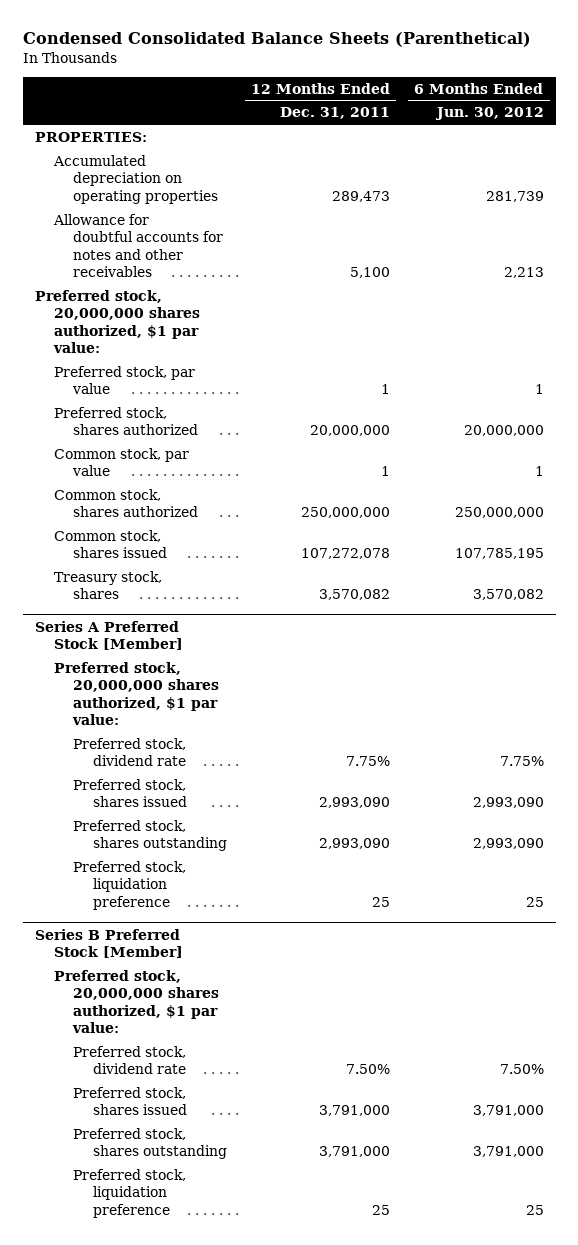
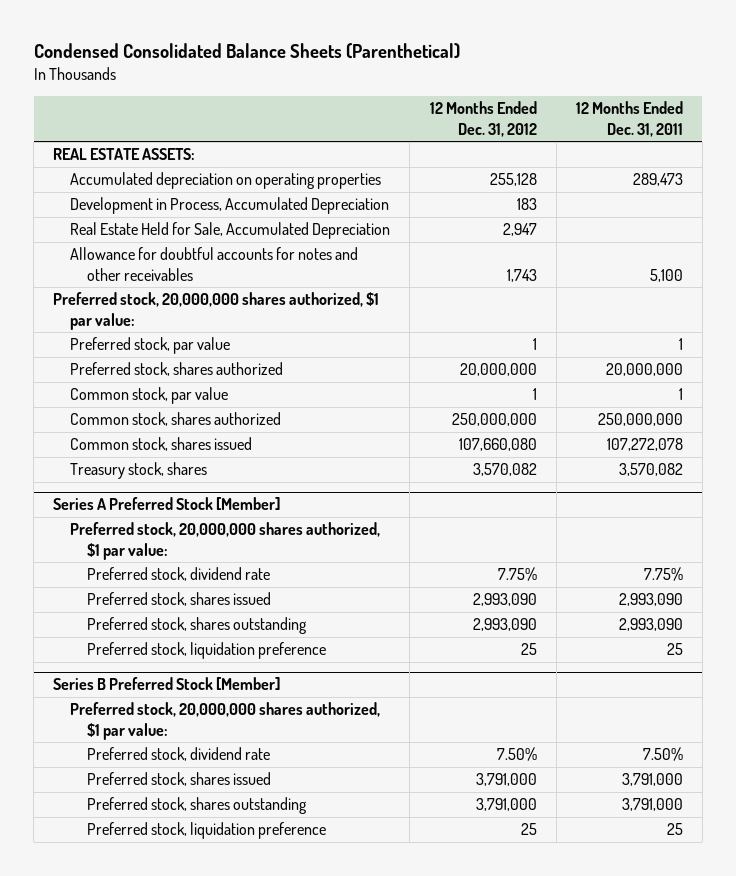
- | 12 Months Ended Dec. 31, 2011 | 6 Months Ended Jun. 30, 2012
+ | 12 Months Ended Dec. 31, 2012 | 12 Months Ended Dec. 31, 2011
- PROPERTIES:
+ REAL ESTATE ASSETS:
+ Development in Process, Accumulated Depreciation | 183 |
+ Real Estate Held for Sale, Accumulated Depreciation | 2,947 |

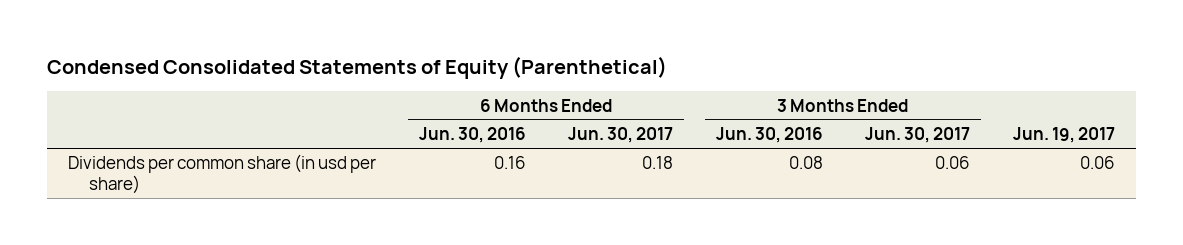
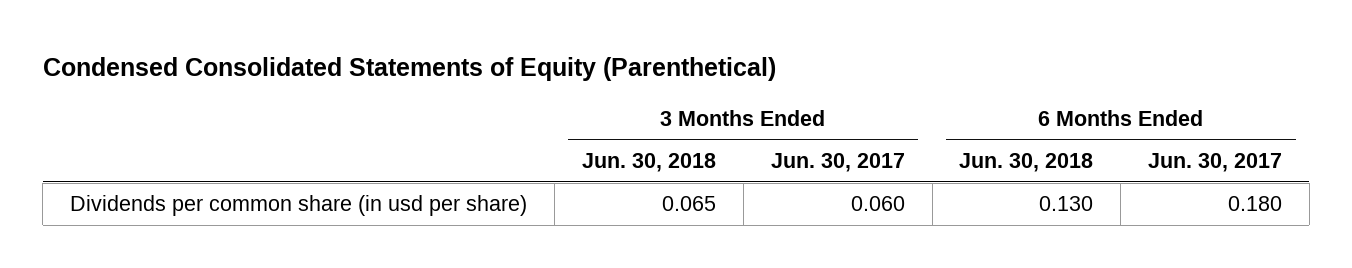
- | 6 Months Ended Jun. 30, 2016 | 6 Months Ended Jun. 30, 2017 | 3 Months Ended Jun. 30, 2016 | 3 Months Ended Jun. 30, 2017 | Jun. 19, 2017
+ | 3 Months Ended Jun. 30, 2018 | 3 Months Ended Jun. 30, 2017 | 6 Months Ended Jun. 30, 2018 | 6 Months Ended Jun. 30, 2017
- Dividends per common share (in usd per share) | 0.16 | 0.18 | 0.08 | 0.06 | 0.06
+ Dividends per common share (in usd per share) | 0.065 | 0.060 | 0.130 | 0.180

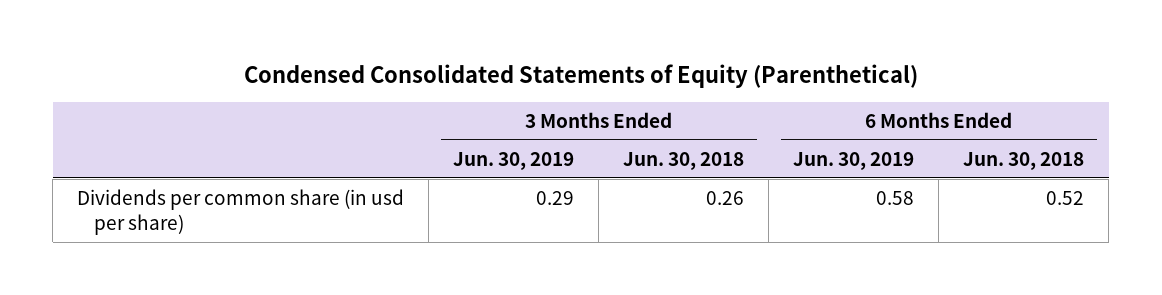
- | 3 Months Ended Jun. 30, 2018 | 3 Months Ended Jun. 30, 2017 | 6 Months Ended Jun. 30, 2018 | 6 Months Ended Jun. 30, 2017
+ | 3 Months Ended Jun. 30, 2019 | 3 Months Ended Jun. 30, 2018 | 6 Months Ended Jun. 30, 2019 | 6 Months Ended Jun. 30, 2018
- Dividends per common share (in usd per share) | 0.065 | 0.060 | 0.130 | 0.180
+ Dividends per common share (in usd per share) | 0.29 | 0.26 | 0.58 | 0.52

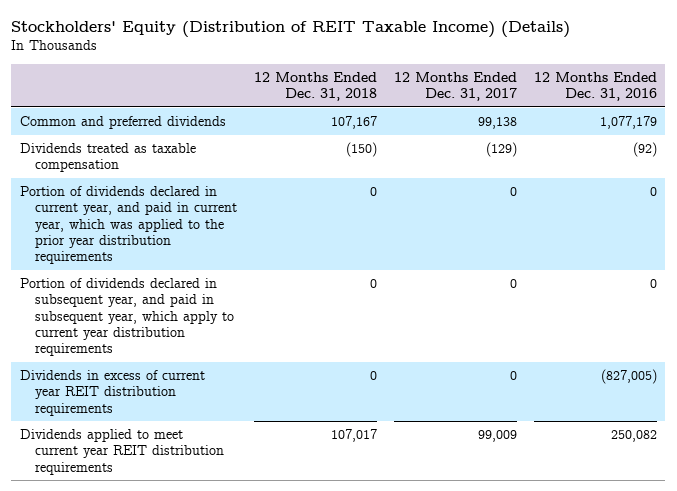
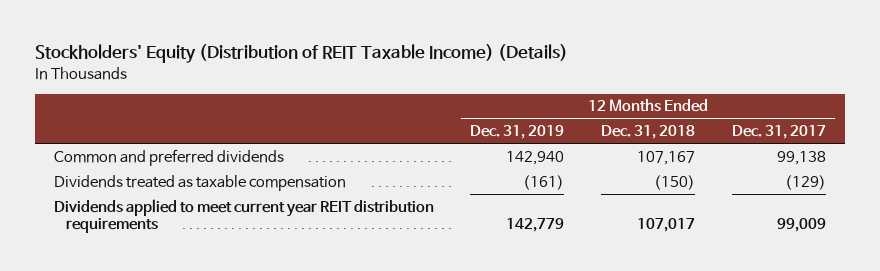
- | 12 Months Ended Dec. 31, 2018 | 12 Months Ended Dec. 31, 2017 | 12 Months Ended Dec. 31, 2016
+ | 12 Months Ended Dec. 31, 2019 | 12 Months Ended Dec. 31, 2018 | 12 Months Ended Dec. 31, 2017
- Portion of dividends declared in current year, and paid in current year, which was applied to the prior year distribution requirements | 0 | 0 | 0
- Portion of dividends declared in subsequent year, and paid in subsequent year, which apply to current year distribution requirements | 0 | 0 | 0
- Dividends in excess of current year REIT distribution requirements | 0 | 0 | (827,005)

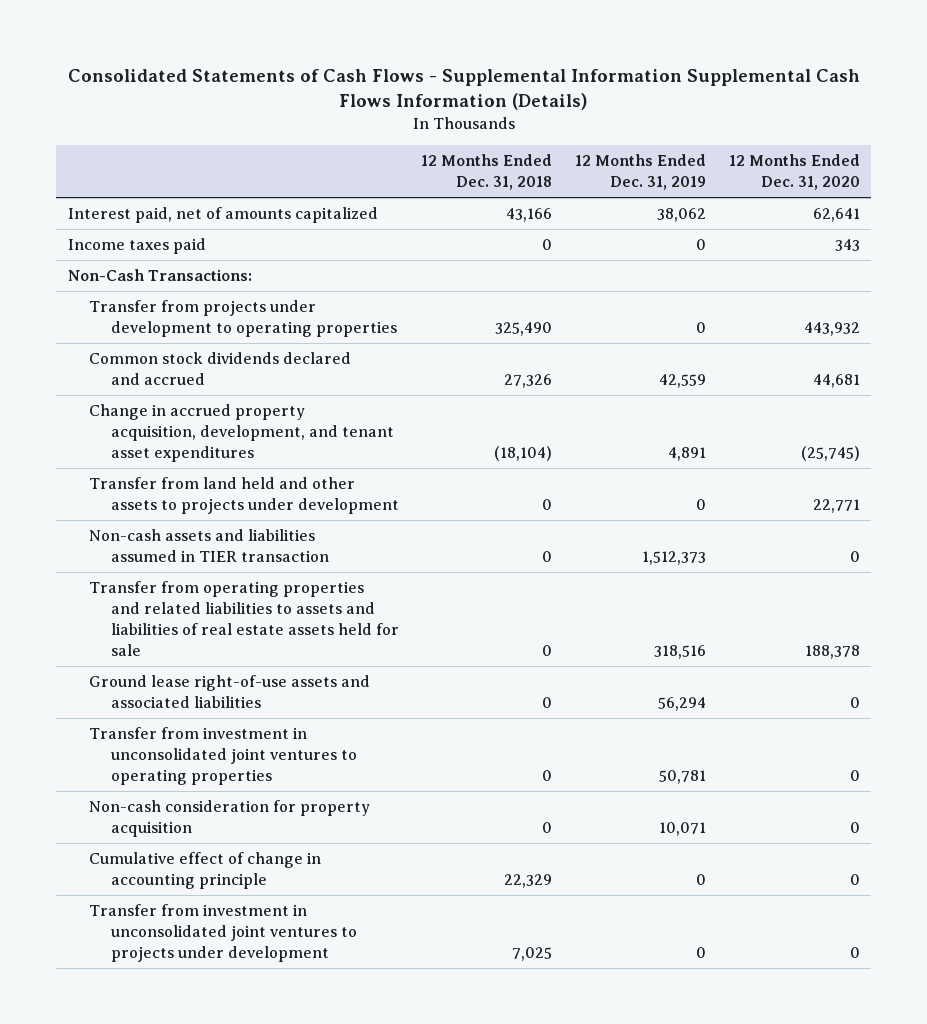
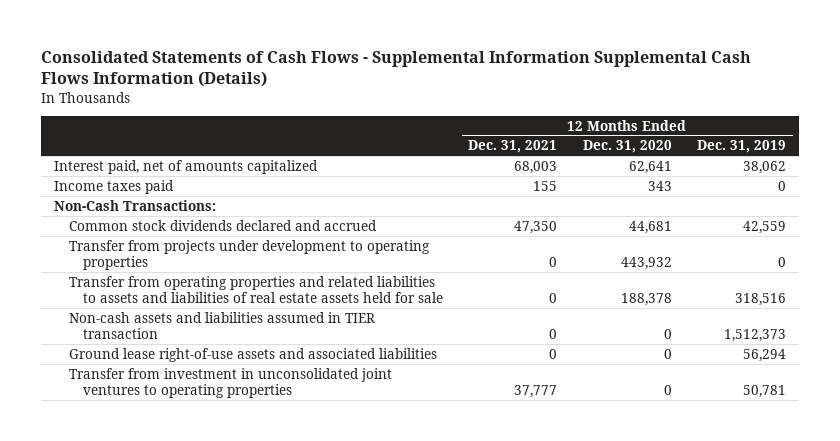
- | 12 Months Ended Dec. 31, 2018 | 12 Months Ended Dec. 31, 2019 | 12 Months Ended Dec. 31, 2020
+ | 12 Months Ended Dec. 31, 2021 | 12 Months Ended Dec. 31, 2020 | 12 Months Ended Dec. 31, 2019
- Change in accrued property acquisition, development, and tenant asset expenditures | (18,104) | 4,891 | (25,745)
- Transfer from land held and other assets to projects under development | 0 | 0 | 22,771
moved down: Transfer from projects under development to operating properties | 0 | 443,932 | 0
moved down: Non-cash assets and liabilities assumed in TIER transaction | 0 | 0 | 1,512,373
- Non-cash consideration for property acquisition | 0 | 10,071 | 0
- Cumulative effect of change in accounting principle | 22,329 | 0 | 0
- Transfer from investment in unconsolidated joint ventures to projects under development | 7,025 | 0 | 0

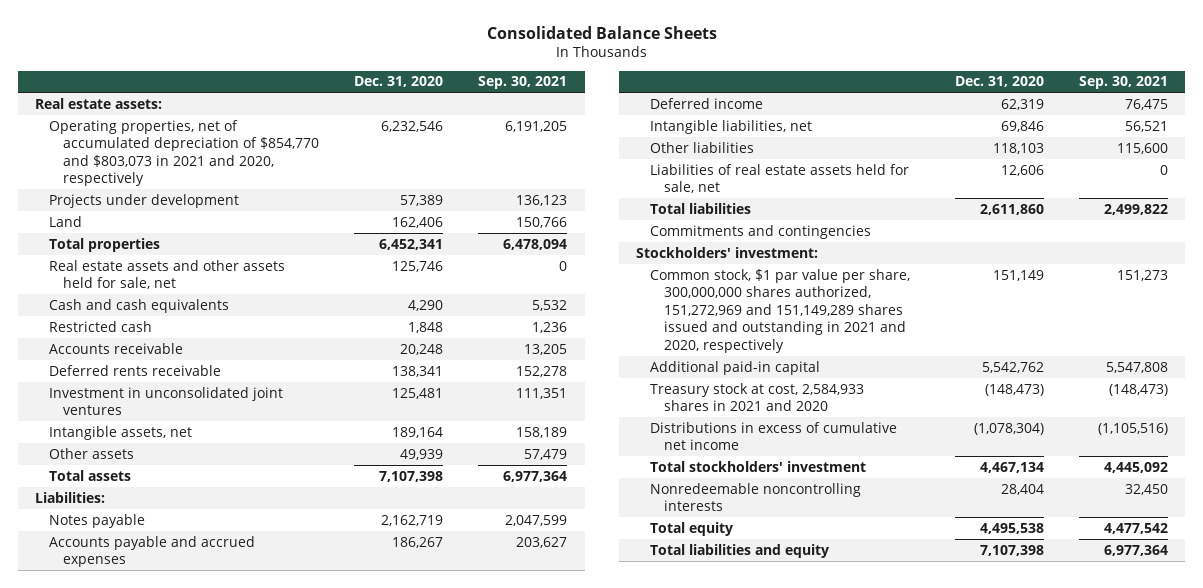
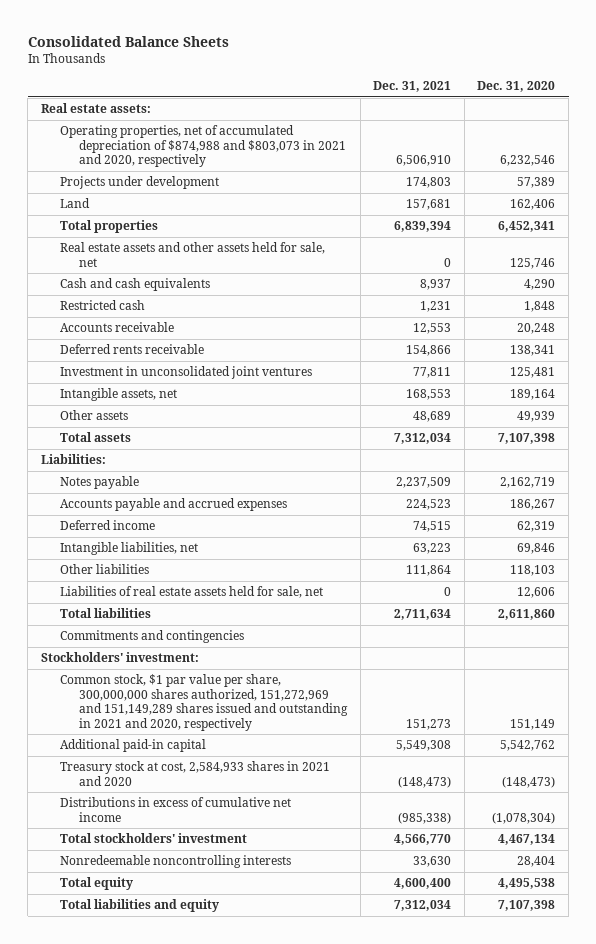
- | Dec. 31, 2020 | Sep. 30, 2021
+ | Dec. 31, 2021 | Dec. 31, 2020
- Operating properties, net of accumulated depreciation of $854,770 and $803,073 in 2021 and 2020, respectively | 6,232,546 | 6,191,205
+ Operating properties, net of accumulated depreciation of $874,988 and $803,073 in 2021 and 2020, respectively | 6,506,910 | 6,232,546

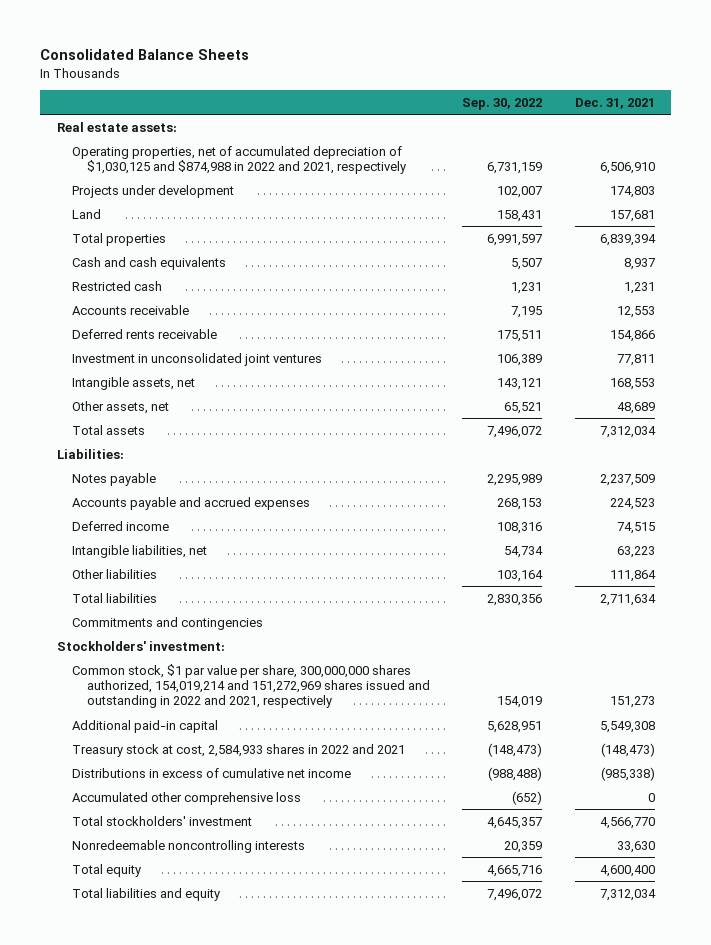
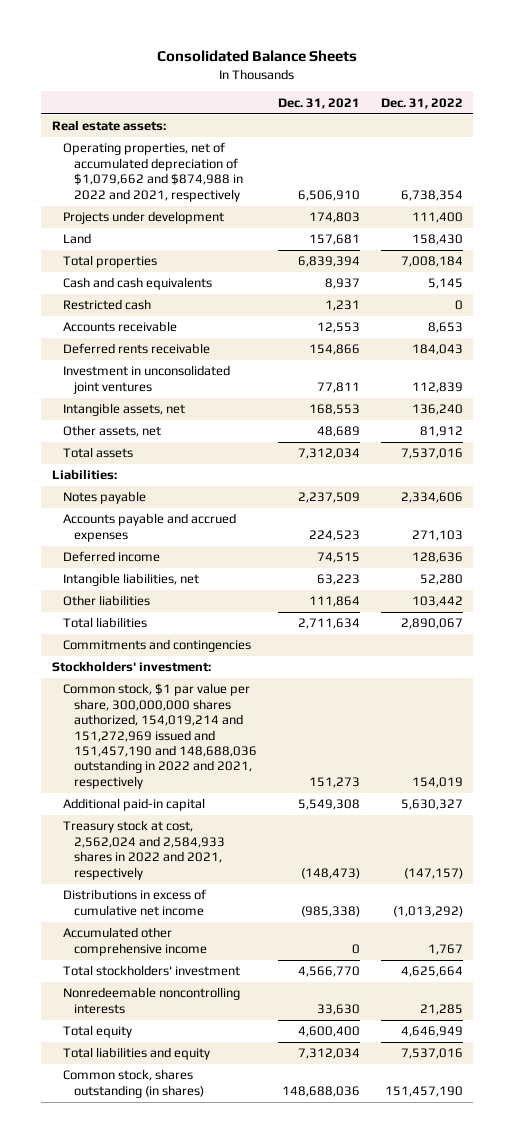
- | Sep. 30, 2022 | Dec. 31, 2021
+ | Dec. 31, 2021 | Dec. 31, 2022
- Operating properties, net of accumulated depreciation of $1,030,125 and $874,988 in 2022 and 2021, respectively | 6,731,159 | 6,506,910
+ Operating properties, net of accumulated depreciation of $1,079,662 and $874,988 in 2022 and 2021, respectively | 6,506,910 | 6,738,354
- Common stock, $1 par value per share, 300,000,000 shares authorized, 154,019,214 and 151,272,969 shares issued and outstanding in 2022 and 2021, respectively | 154,019 | 151,273
+ Common stock, $1 par value per share, 300,000,000 shares authorized, 154,019,214 and 151,272,969 issued and 151,457,190 and 148,688,036 outstanding in 2022 and 2021, respectively | 151,273 | 154,019
- Treasury stock at cost, 2,584,933 shares in 2022 and 2021 | (148,473) | (148,473)
+ Treasury stock at cost, 2,562,024 and 2,584,933 shares in 2022 and 2021, respectively | (148,473) | (147,157)
- Accumulated other comprehensive loss | (652) | 0
+ Accumulated other comprehensive income | 0 | 1,767
+ Common stock, shares outstanding (in shares) | 148,688,036 | 151,457,190

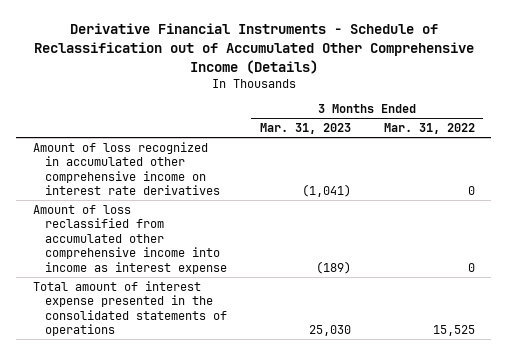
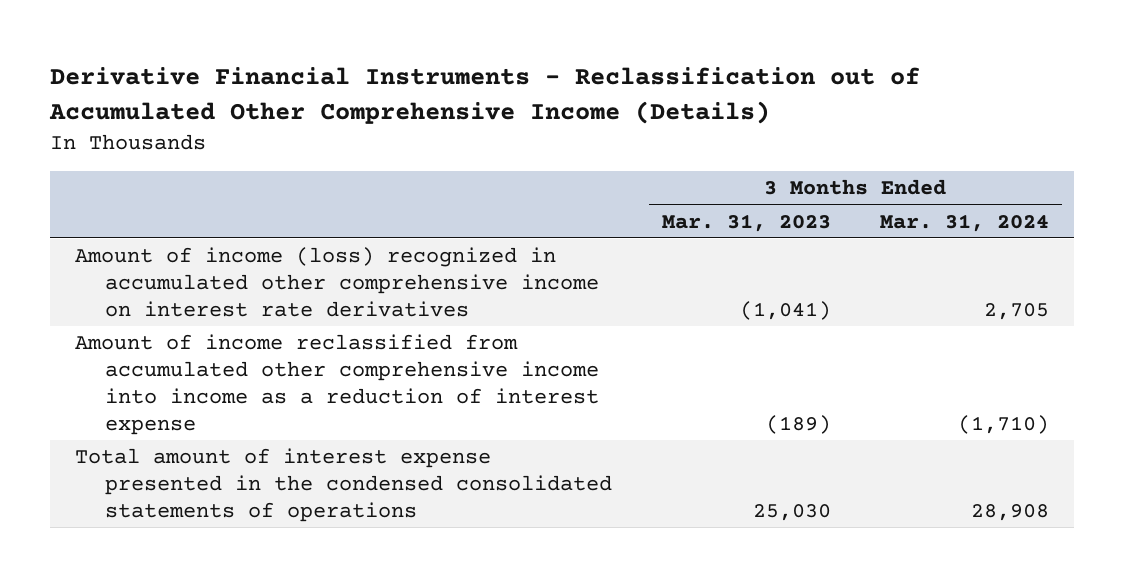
- Derivative Financial Instruments - Schedule of Reclassification out of Accumulated Other Comprehensive Income (Details)
+ Derivative Financial Instruments - Reclassification out of Accumulated Other Comprehensive Income (Details)
- | 3 Months Ended Mar. 31, 2023 | 3 Months Ended Mar. 31, 2022
+ | 3 Months Ended Mar. 31, 2023 | 3 Months Ended Mar. 31, 2024
- Amount of loss recognized in accumulated other comprehensive income on interest rate derivatives | (1,041) | 0
- Amount of loss reclassified from accumulated other comprehensive income into income as interest expense | (189) | 0
- Total amount of interest expense presented in the consolidated statements of operations | 25,030 | 15,525
+ Amount of income (loss) recognized in accumulated other comprehensive income on interest rate derivatives | (1,041) | 2,705
+ Amount of income reclassified from accumulated other comprehensive income into income as a reduction of interest expense | (189) | (1,710)
+ Total amount of interest expense presented in the condensed consolidated statements of operations | 25,030 | 28,908

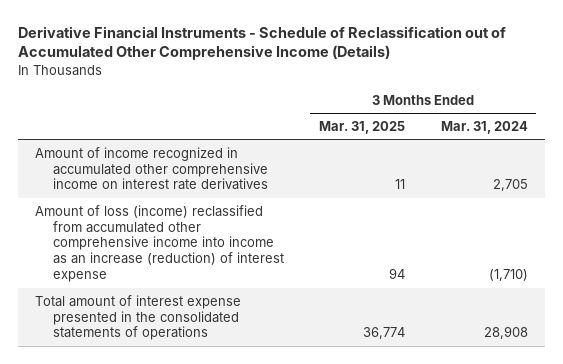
- Derivative Financial Instruments - Reclassification out of Accumulated Other Comprehensive Income (Details)
+ Derivative Financial Instruments - Schedule of Reclassification out of Accumulated Other Comprehensive Income (Details)
- | 3 Months Ended Mar. 31, 2023 | 3 Months Ended Mar. 31, 2024
+ | 3 Months Ended Mar. 31, 2025 | 3 Months Ended Mar. 31, 2024
- Amount of income (loss) recognized in accumulated other comprehensive income on interest rate derivatives | (1,041) | 2,705
- Amount of income reclassified from accumulated other comprehensive income into income as a reduction of interest expense | (189) | (1,710)
- Total amount of interest expense presented in the condensed consolidated statements of operations | 25,030 | 28,908
+ Amount of income recognized in accumulated other comprehensive income on interest rate derivatives | 11 | 2,705
+ Amount of loss (income) reclassified from accumulated other comprehensive income into income as an increase (reduction) of interest expense | 94 | (1,710)
+ Total amount of interest expense presented in the consolidated statements of operations | 36,774 | 28,908

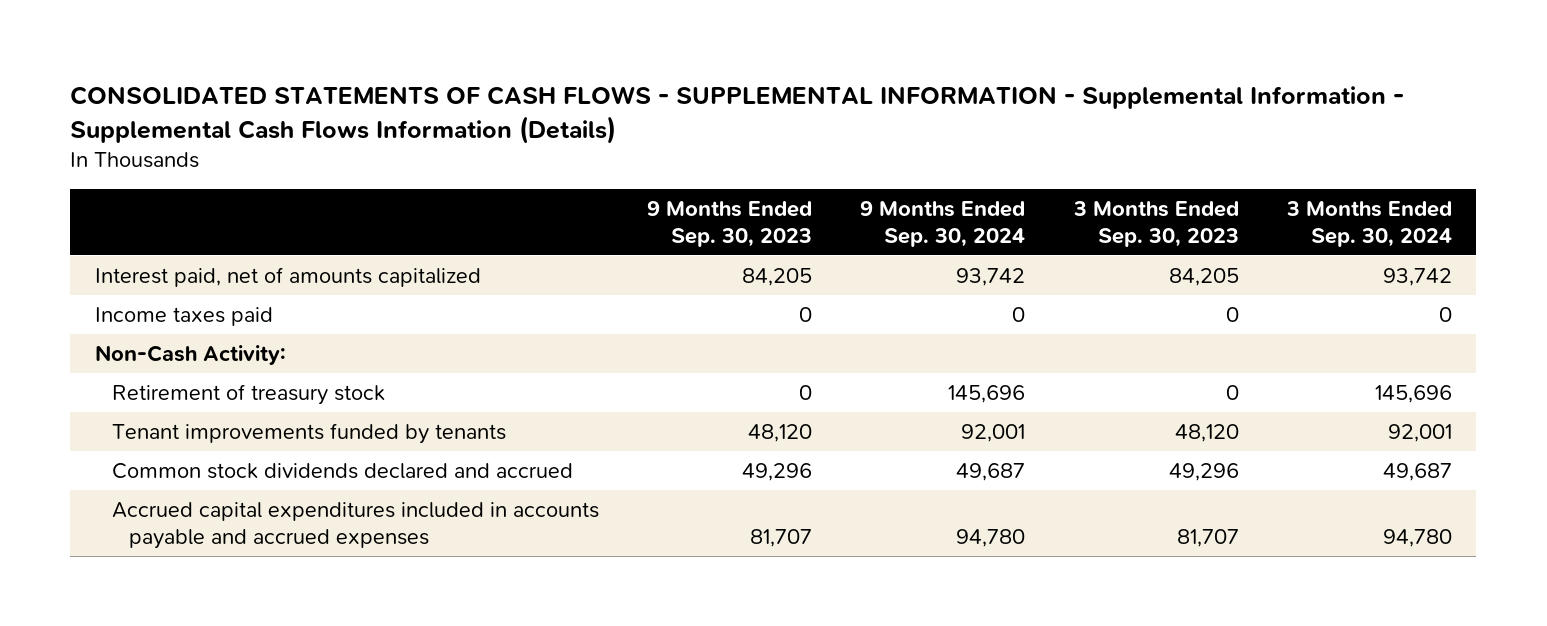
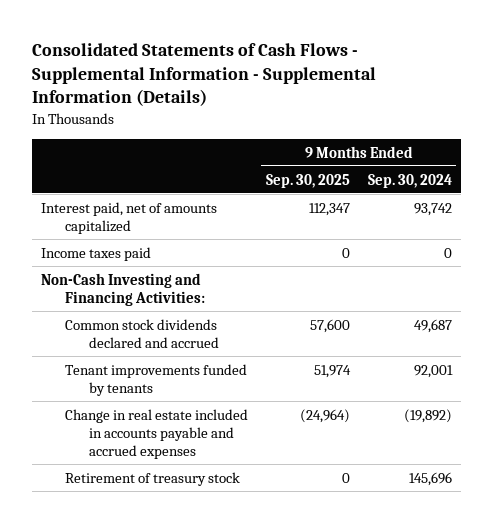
- CONSOLIDATED STATEMENTS OF CASH FLOWS - SUPPLEMENTAL INFORMATION - Supplemental Information - Supplemental Cash Flows Information (Details)
+ Consolidated Statements of Cash Flows - Supplemental Information - Supplemental Information (Details)
- | 9 Months Ended Sep. 30, 2023 | 9 Months Ended Sep. 30, 2024 | 3 Months Ended Sep. 30, 2023 | 3 Months Ended Sep. 30, 2024
+ | 9 Months Ended Sep. 30, 2025 | 9 Months Ended Sep. 30, 2024
- Non-Cash Activity:
+ Non-Cash Investing and Financing Activities:
- Accrued capital expenditures included in accounts payable and accrued expenses | 81,707 | 94,780 | 81,707 | 94,780
moved down: Tenant improvements funded by tenants | 51,974 | 92,001
+ Change in real estate included in accounts payable and accrued expenses | (24,964) | (19,892)
moved down: Retirement of treasury stock | 0 | 145,696

